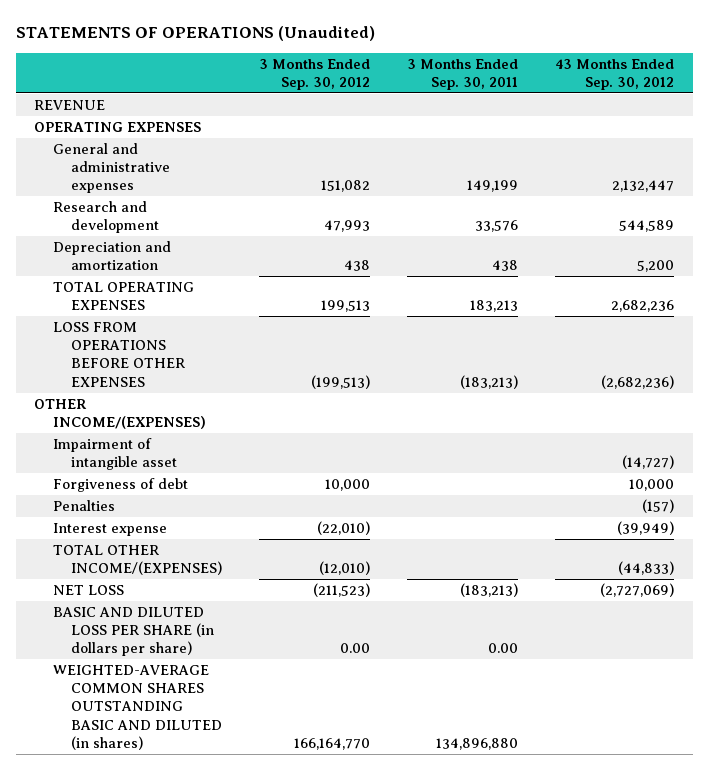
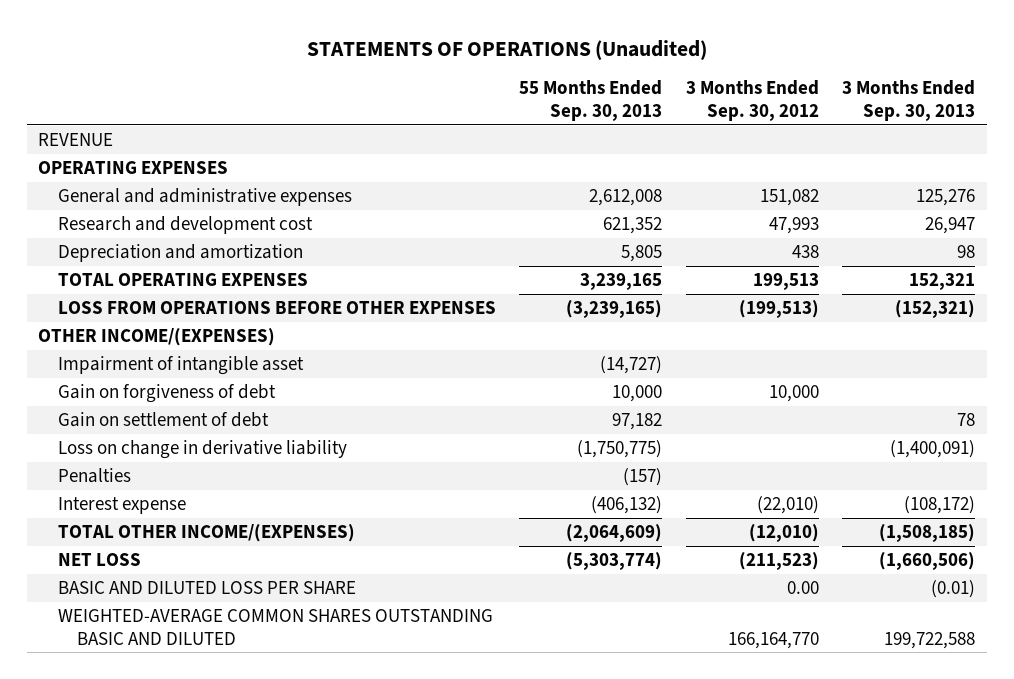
- | 3 Months Ended Sep. 30, 2012 | 3 Months Ended Sep. 30, 2011 | 43 Months Ended Sep. 30, 2012
+ | 55 Months Ended Sep. 30, 2013 | 3 Months Ended Sep. 30, 2012 | 3 Months Ended Sep. 30, 2013
- Research and development | 47,993 | 33,576 | 544,589
+ Research and development cost | 621,352 | 47,993 | 26,947
- Forgiveness of debt | 10,000 | | 10,000
+ Gain on forgiveness of debt | 10,000 | 10,000 |
+ Gain on settlement of debt | 97,182 | | 78
+ Loss on change in derivative liability | (1,750,775) | | (1,400,091)
- BASIC AND DILUTED LOSS PER SHARE (in dollars per share) | 0.00 | 0.00 |
- WEIGHTED-AVERAGE COMMON SHARES OUTSTANDING BASIC AND DILUTED (in shares) | 166,164,770 | 134,896,880 |
+ BASIC AND DILUTED LOSS PER SHARE | | 0.00 | (0.01)
+ WEIGHTED-AVERAGE COMMON SHARES OUTSTANDING BASIC AND DILUTED | | 166,164,770 | 199,722,588

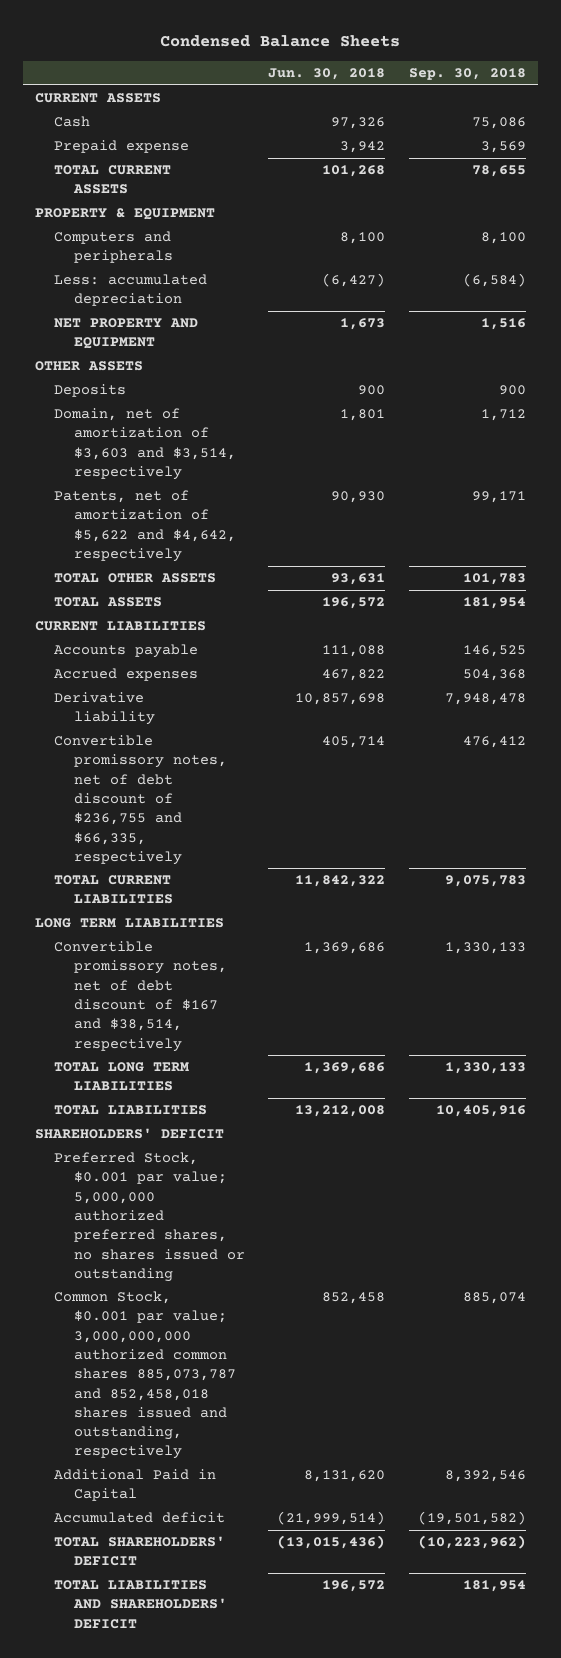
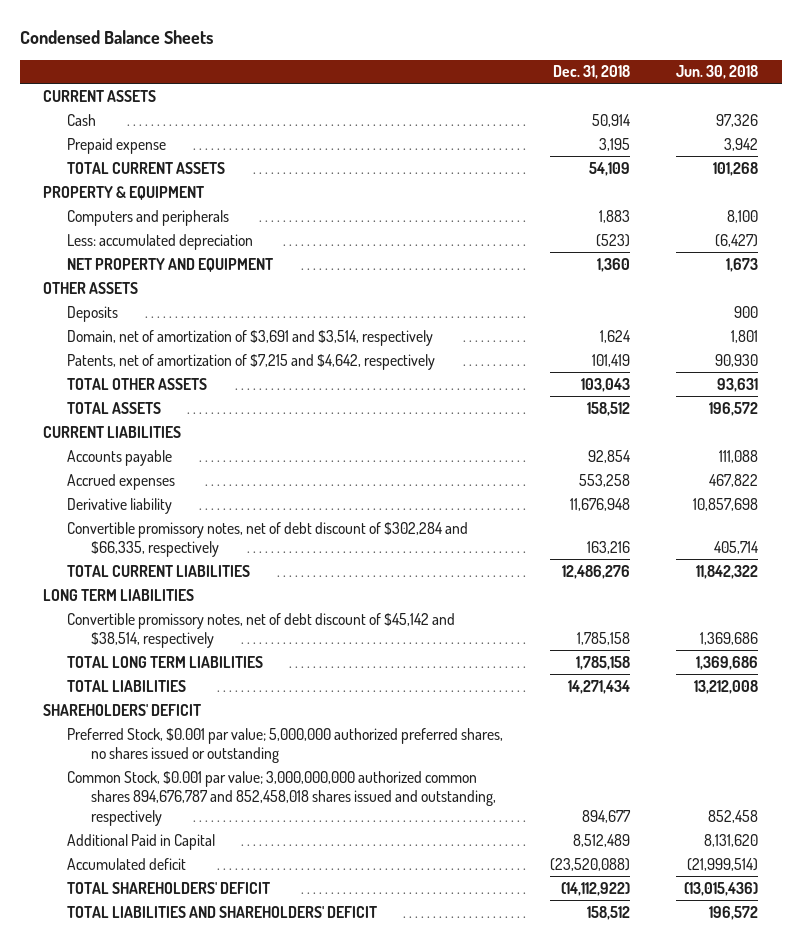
- | Jun. 30, 2018 | Sep. 30, 2018
+ | Dec. 31, 2018 | Jun. 30, 2018
- Domain, net of amortization of $3,603 and $3,514, respectively | 1,801 | 1,712
- Patents, net of amortization of $5,622 and $4,642, respectively | 90,930 | 99,171
+ Domain, net of amortization of $3,691 and $3,514, respectively | 1,624 | 1,801
+ Patents, net of amortization of $7,215 and $4,642, respectively | 101,419 | 90,930
- Convertible promissory notes, net of debt discount of $236,755 and $66,335, respectively | 405,714 | 476,412
+ Convertible promissory notes, net of debt discount of $302,284 and $66,335, respectively | 163,216 | 405,714
- Convertible promissory notes, net of debt discount of $167 and $38,514, respectively | 1,369,686 | 1,330,133
+ Convertible promissory notes, net of debt discount of $45,142 and $38,514, respectively | 1,785,158 | 1,369,686
- Common Stock, $0.001 par value; 3,000,000,000 authorized common shares 885,073,787 and 852,458,018 shares issued and outstanding, respectively | 852,458 | 885,074
+ Common Stock, $0.001 par value; 3,000,000,000 authorized common shares 894,676,787 and 852,458,018 shares issued and outstanding, respectively | 894,677 | 852,458

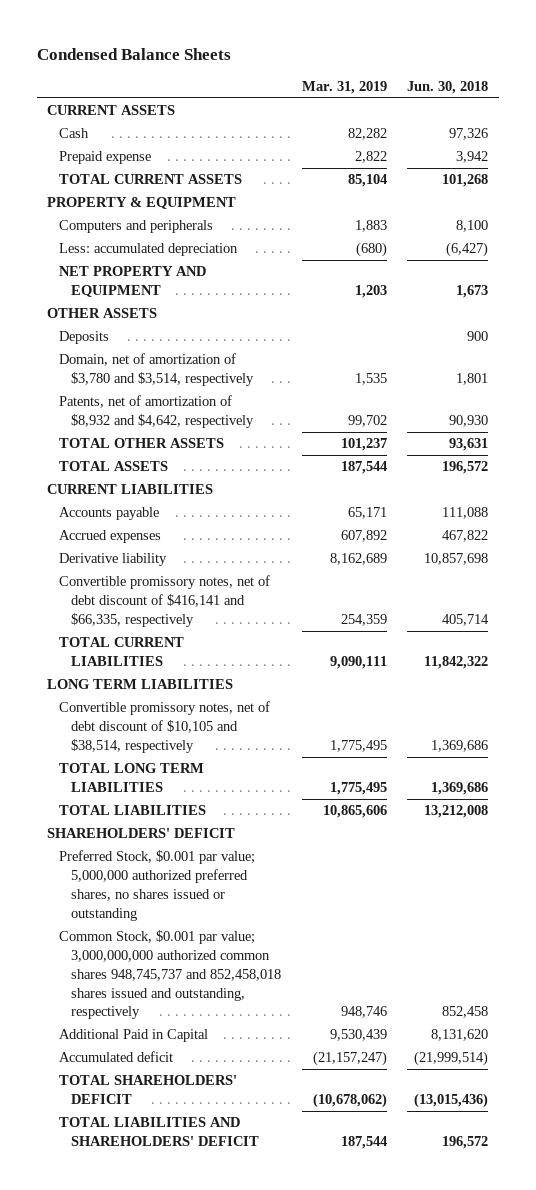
- | Dec. 31, 2018 | Jun. 30, 2018
+ | Mar. 31, 2019 | Jun. 30, 2018
- Domain, net of amortization of $3,691 and $3,514, respectively | 1,624 | 1,801
- Patents, net of amortization of $7,215 and $4,642, respectively | 101,419 | 90,930
+ Domain, net of amortization of $3,780 and $3,514, respectively | 1,535 | 1,801
+ Patents, net of amortization of $8,932 and $4,642, respectively | 99,702 | 90,930
- Convertible promissory notes, net of debt discount of $302,284 and $66,335, respectively | 163,216 | 405,714
+ Convertible promissory notes, net of debt discount of $416,141 and $66,335, respectively | 254,359 | 405,714
- Convertible promissory notes, net of debt discount of $45,142 and $38,514, respectively | 1,785,158 | 1,369,686
+ Convertible promissory notes, net of debt discount of $10,105 and $38,514, respectively | 1,775,495 | 1,369,686
- Common Stock, $0.001 par value; 3,000,000,000 authorized common shares 894,676,787 and 852,458,018 shares issued and outstanding, respectively | 894,677 | 852,458
+ Common Stock, $0.001 par value; 3,000,000,000 authorized common shares 948,745,737 and 852,458,018 shares issued and outstanding, respectively | 948,746 | 852,458

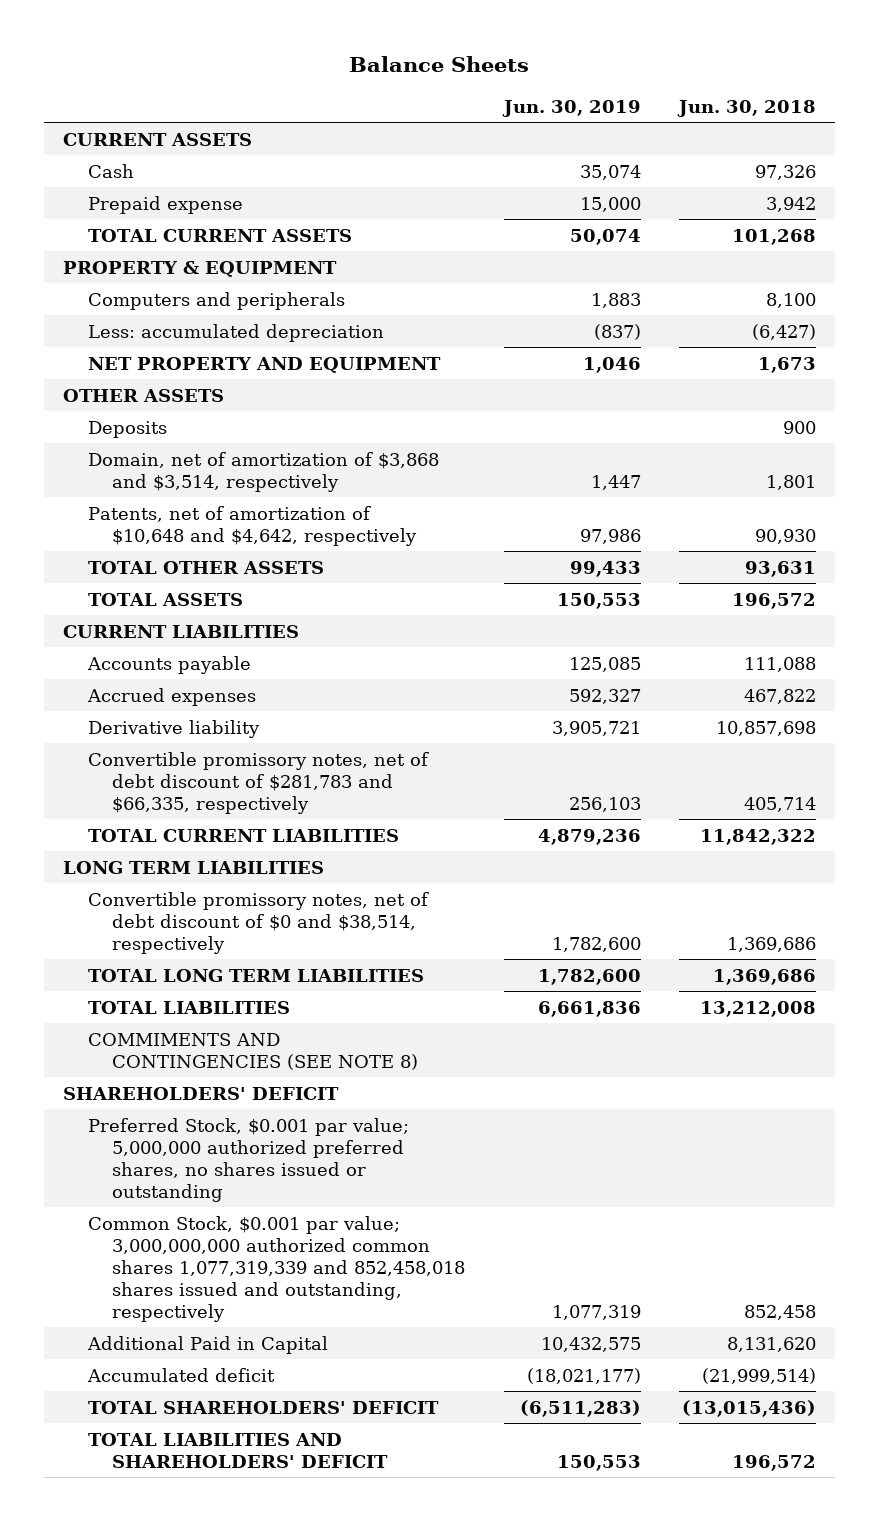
- Condensed Balance Sheets
+ Balance Sheets
- | Mar. 31, 2019 | Jun. 30, 2018
+ | Jun. 30, 2019 | Jun. 30, 2018
- Domain, net of amortization of $3,780 and $3,514, respectively | 1,535 | 1,801
- Patents, net of amortization of $8,932 and $4,642, respectively | 99,702 | 90,930
+ Domain, net of amortization of $3,868 and $3,514, respectively | 1,447 | 1,801
+ Patents, net of amortization of $10,648 and $4,642, respectively | 97,986 | 90,930
- Convertible promissory notes, net of debt discount of $416,141 and $66,335, respectively | 254,359 | 405,714
+ Convertible promissory notes, net of debt discount of $281,783 and $66,335, respectively | 256,103 | 405,714
- Convertible promissory notes, net of debt discount of $10,105 and $38,514, respectively | 1,775,495 | 1,369,686
+ Convertible promissory notes, net of debt discount of $0 and $38,514, respectively | 1,782,600 | 1,369,686
+ COMMIMENTS AND CONTINGENCIES (SEE NOTE 8)
- Common Stock, $0.001 par value; 3,000,000,000 authorized common shares 948,745,737 and 852,458,018 shares issued and outstanding, respectively | 948,746 | 852,458
+ Common Stock, $0.001 par value; 3,000,000,000 authorized common shares 1,077,319,339 and 852,458,018 shares issued and outstanding, respectively | 1,077,319 | 852,458

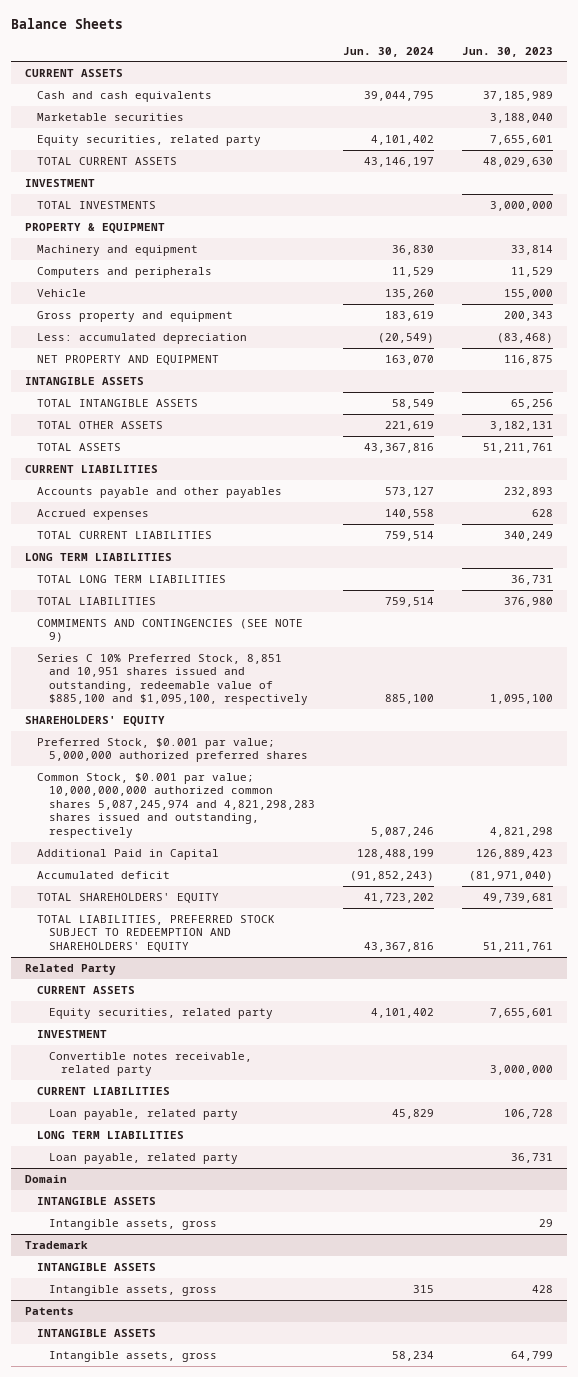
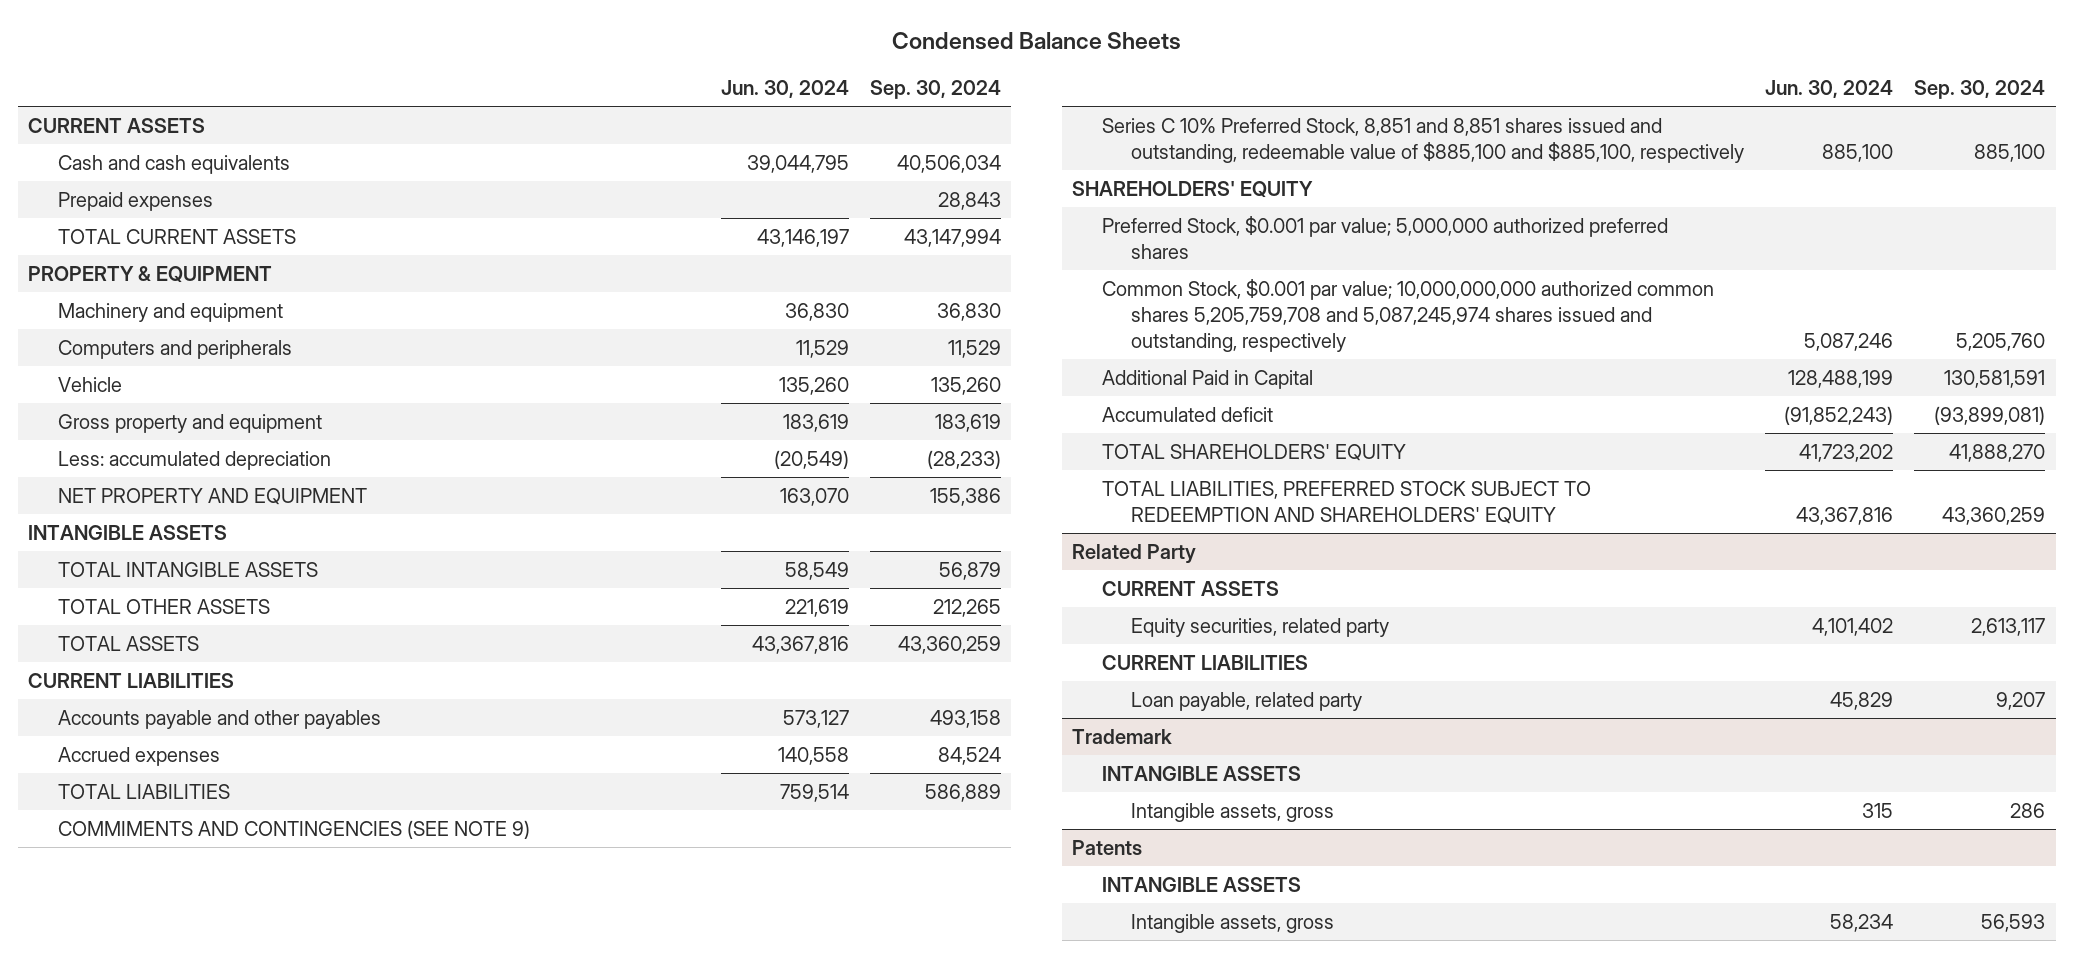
- Balance Sheets
+ Condensed Balance Sheets
- | Jun. 30, 2024 | Jun. 30, 2023
+ | Jun. 30, 2024 | Sep. 30, 2024
- Marketable securities | | 3,188,040
- Equity securities, related party | 4,101,402 | 7,655,601
+ Prepaid expenses | | 28,843
- INVESTMENT
- TOTAL INVESTMENTS | | 3,000,000
- TOTAL CURRENT LIABILITIES | 759,514 | 340,249
- LONG TERM LIABILITIES
- TOTAL LONG TERM LIABILITIES | | 36,731
- Series C 10% Preferred Stock, 8,851 and 10,951 shares issued and outstanding, redeemable value of $885,100 and $1,095,100, respectively | 885,100 | 1,095,100
+ Series C 10% Preferred Stock, 8,851 and 8,851 shares issued and outstanding, redeemable value of $885,100 and $885,100, respectively | 885,100 | 885,100
- Common Stock, $0.001 par value; 10,000,000,000 authorized common shares 5,087,245,974 and 4,821,298,283 shares issued and outstanding, respectively | 5,087,246 | 4,821,298
+ Common Stock, $0.001 par value; 10,000,000,000 authorized common shares 5,205,759,708 and 5,087,245,974 shares issued and outstanding, respectively | 5,087,246 | 5,205,760
@ Related Party
- INVESTMENT
- Convertible notes receivable, related party | | 3,000,000
- LONG TERM LIABILITIES
- Loan payable, related party | | 36,731
- Domain
- INTANGIBLE ASSETS
- Intangible assets, gross | | 29

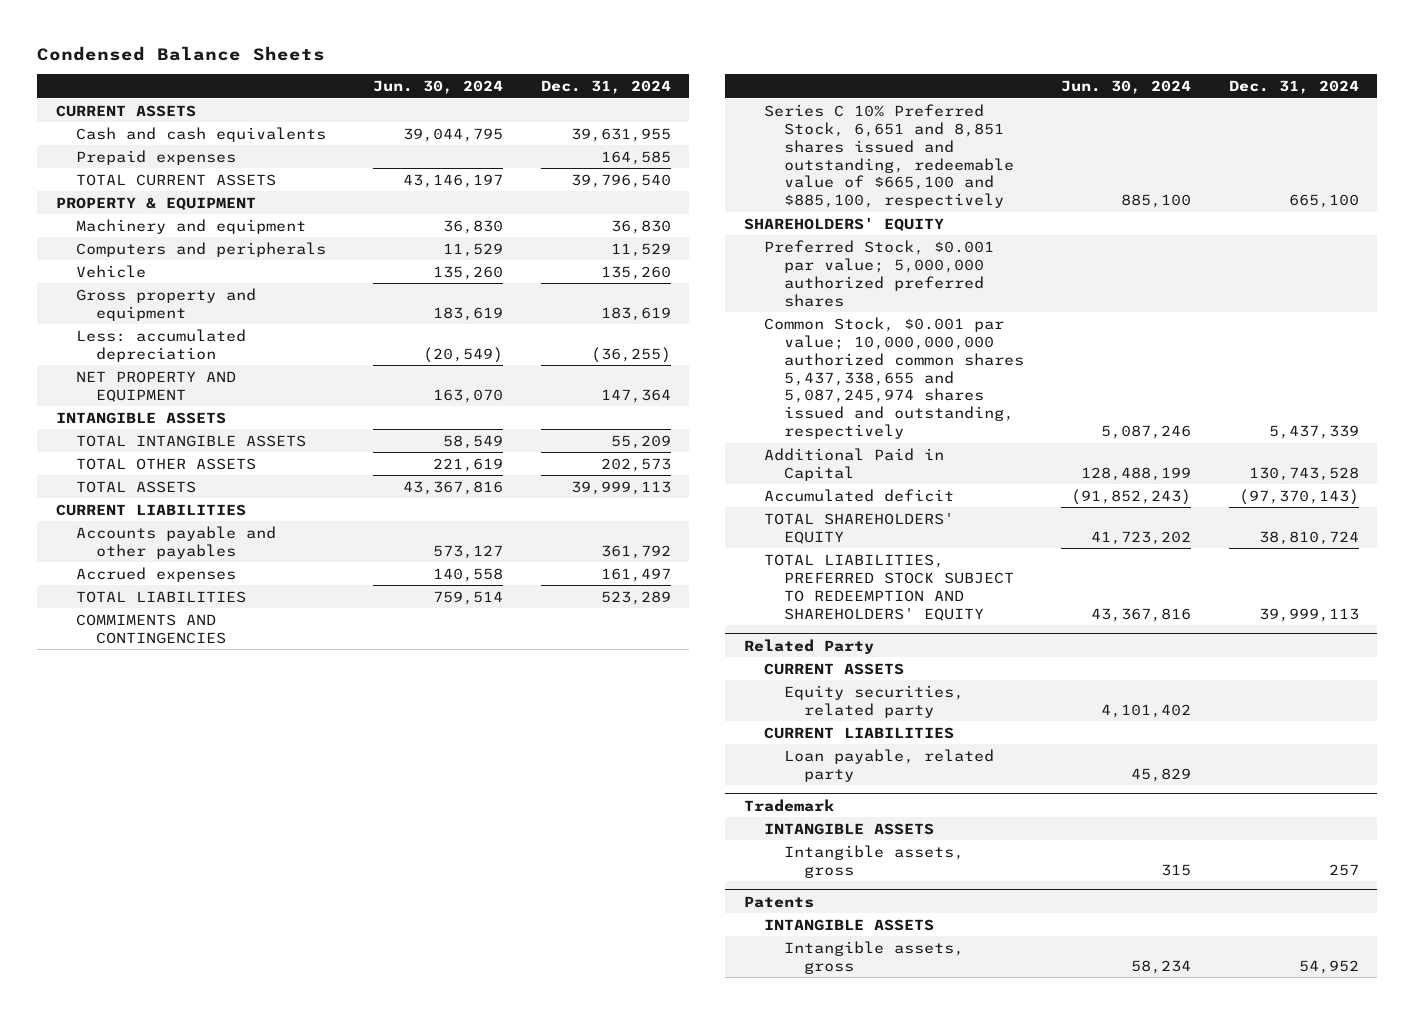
- | Jun. 30, 2024 | Sep. 30, 2024
+ | Jun. 30, 2024 | Dec. 31, 2024
- COMMIMENTS AND CONTINGENCIES (SEE NOTE 9)
- Series C 10% Preferred Stock, 8,851 and 8,851 shares issued and outstanding, redeemable value of $885,100 and $885,100, respectively | 885,100 | 885,100
+ COMMIMENTS AND CONTINGENCIES
+ Series C 10% Preferred Stock, 6,651 and 8,851 shares issued and outstanding, redeemable value of $665,100 and $885,100, respectively | 885,100 | 665,100
- Common Stock, $0.001 par value; 10,000,000,000 authorized common shares 5,205,759,708 and 5,087,245,974 shares issued and outstanding, respectively | 5,087,246 | 5,205,760
+ Common Stock, $0.001 par value; 10,000,000,000 authorized common shares 5,437,338,655 and 5,087,245,974 shares issued and outstanding, respectively | 5,087,246 | 5,437,339

